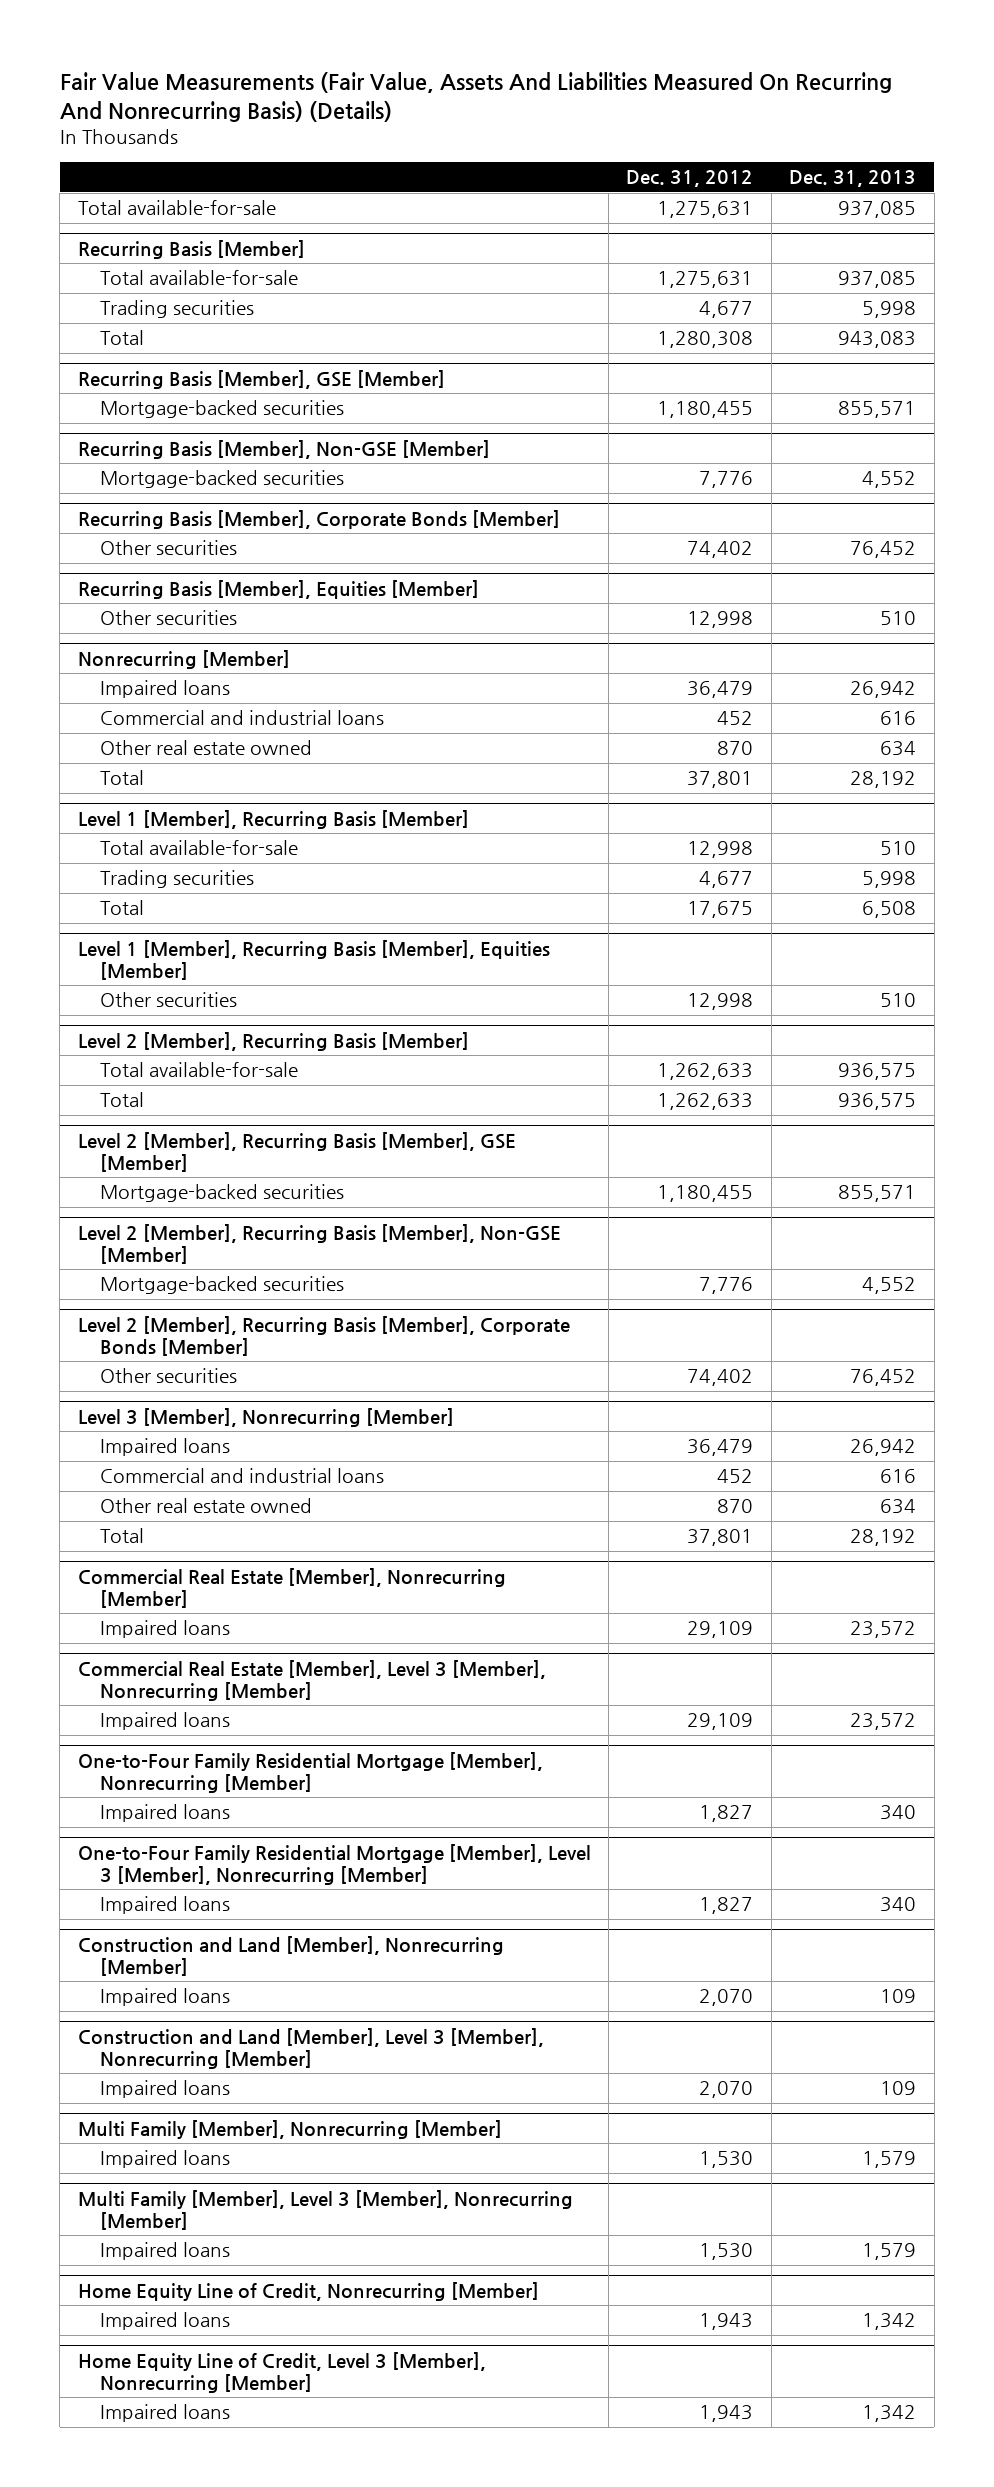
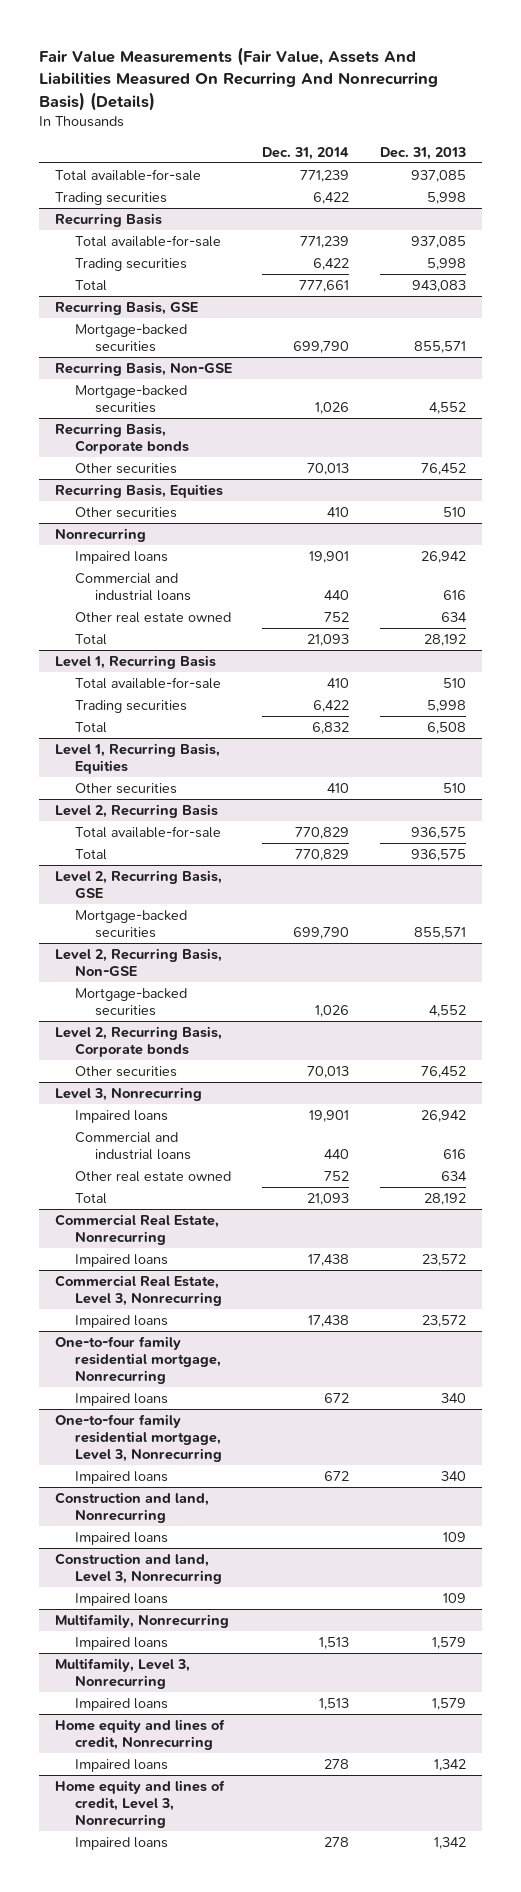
- | Dec. 31, 2012 | Dec. 31, 2013
+ | Dec. 31, 2014 | Dec. 31, 2013
- Recurring Basis [Member]
+ Trading securities | 6,422 | 5,998
+ Recurring Basis
- Recurring Basis [Member], GSE [Member]
+ Recurring Basis, GSE
- Recurring Basis [Member], Non-GSE [Member]
+ Recurring Basis, Non-GSE
- Recurring Basis [Member], Corporate Bonds [Member]
+ Recurring Basis, Corporate bonds
- Recurring Basis [Member], Equities [Member]
+ Recurring Basis, Equities
- Nonrecurring [Member]
+ Nonrecurring
- Level 1 [Member], Recurring Basis [Member]
+ Level 1, Recurring Basis
- Level 1 [Member], Recurring Basis [Member], Equities [Member]
+ Level 1, Recurring Basis, Equities
- Level 2 [Member], Recurring Basis [Member]
+ Level 2, Recurring Basis
- Level 2 [Member], Recurring Basis [Member], GSE [Member]
+ Level 2, Recurring Basis, GSE
- Level 2 [Member], Recurring Basis [Member], Non-GSE [Member]
+ Level 2, Recurring Basis, Non-GSE
- Level 2 [Member], Recurring Basis [Member], Corporate Bonds [Member]
+ Level 2, Recurring Basis, Corporate bonds
- Level 3 [Member], Nonrecurring [Member]
+ Level 3, Nonrecurring
- Commercial Real Estate [Member], Nonrecurring [Member]
+ Commercial Real Estate, Nonrecurring
- Commercial Real Estate [Member], Level 3 [Member], Nonrecurring [Member]
+ Commercial Real Estate, Level 3, Nonrecurring
- One-to-Four Family Residential Mortgage [Member], Nonrecurring [Member]
+ One-to-four family residential mortgage, Nonrecurring
- One-to-Four Family Residential Mortgage [Member], Level 3 [Member], Nonrecurring [Member]
+ One-to-four family residential mortgage, Level 3, Nonrecurring
- Construction and Land [Member], Nonrecurring [Member]
+ Construction and land, Nonrecurring
- Construction and Land [Member], Level 3 [Member], Nonrecurring [Member]
+ Construction and land, Level 3, Nonrecurring
- Multi Family [Member], Nonrecurring [Member]
+ Multifamily, Nonrecurring
- Multi Family [Member], Level 3 [Member], Nonrecurring [Member]
+ Multifamily, Level 3, Nonrecurring
- Home Equity Line of Credit, Nonrecurring [Member]
+ Home equity and lines of credit, Nonrecurring
- Home Equity Line of Credit, Level 3 [Member], Nonrecurring [Member]
+ Home equity and lines of credit, Level 3, Nonrecurring

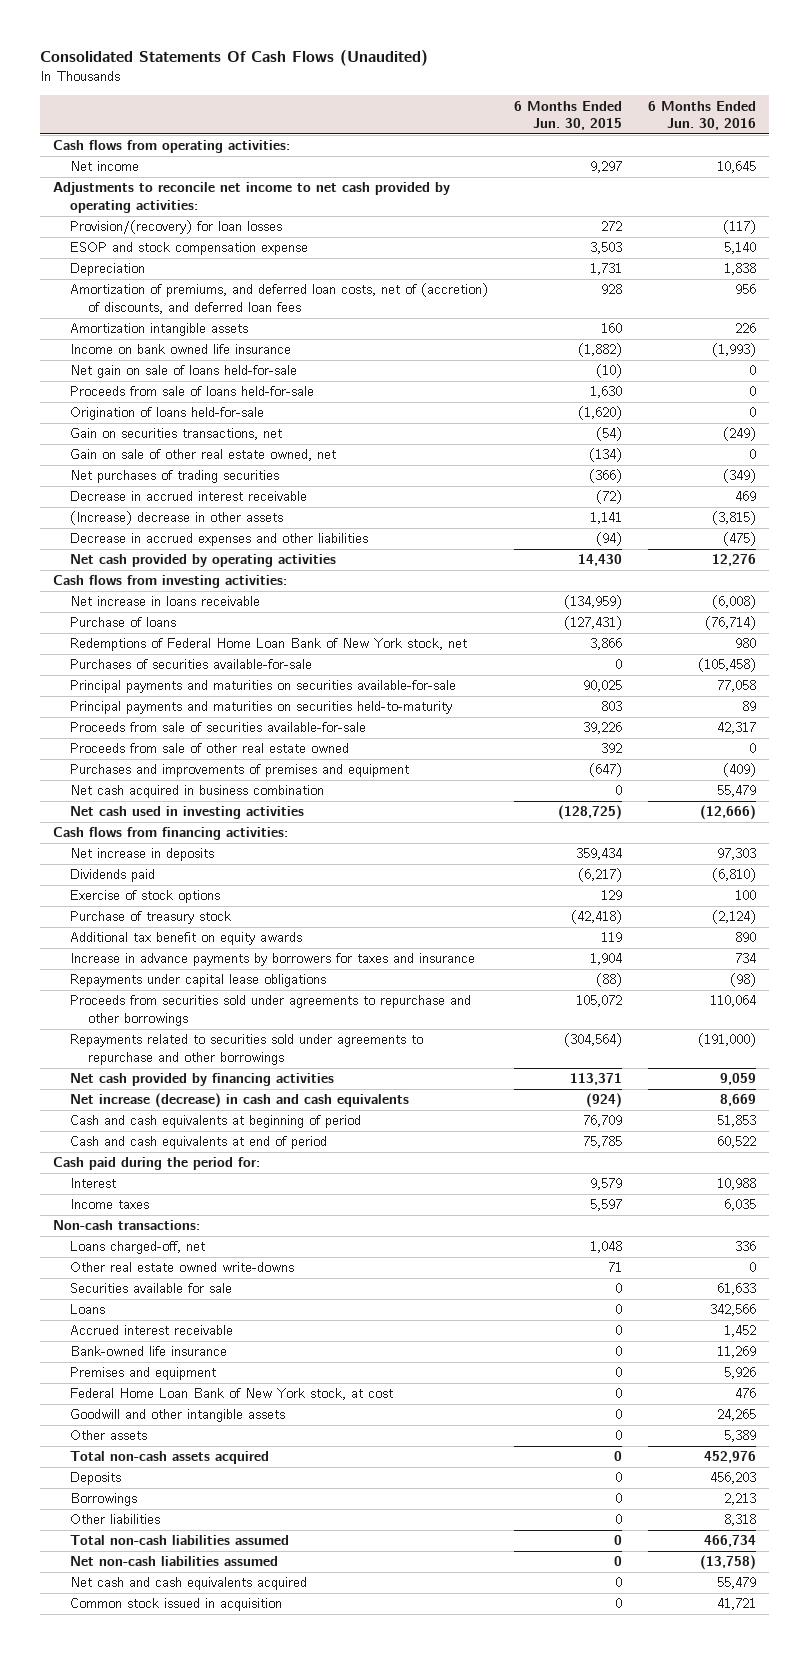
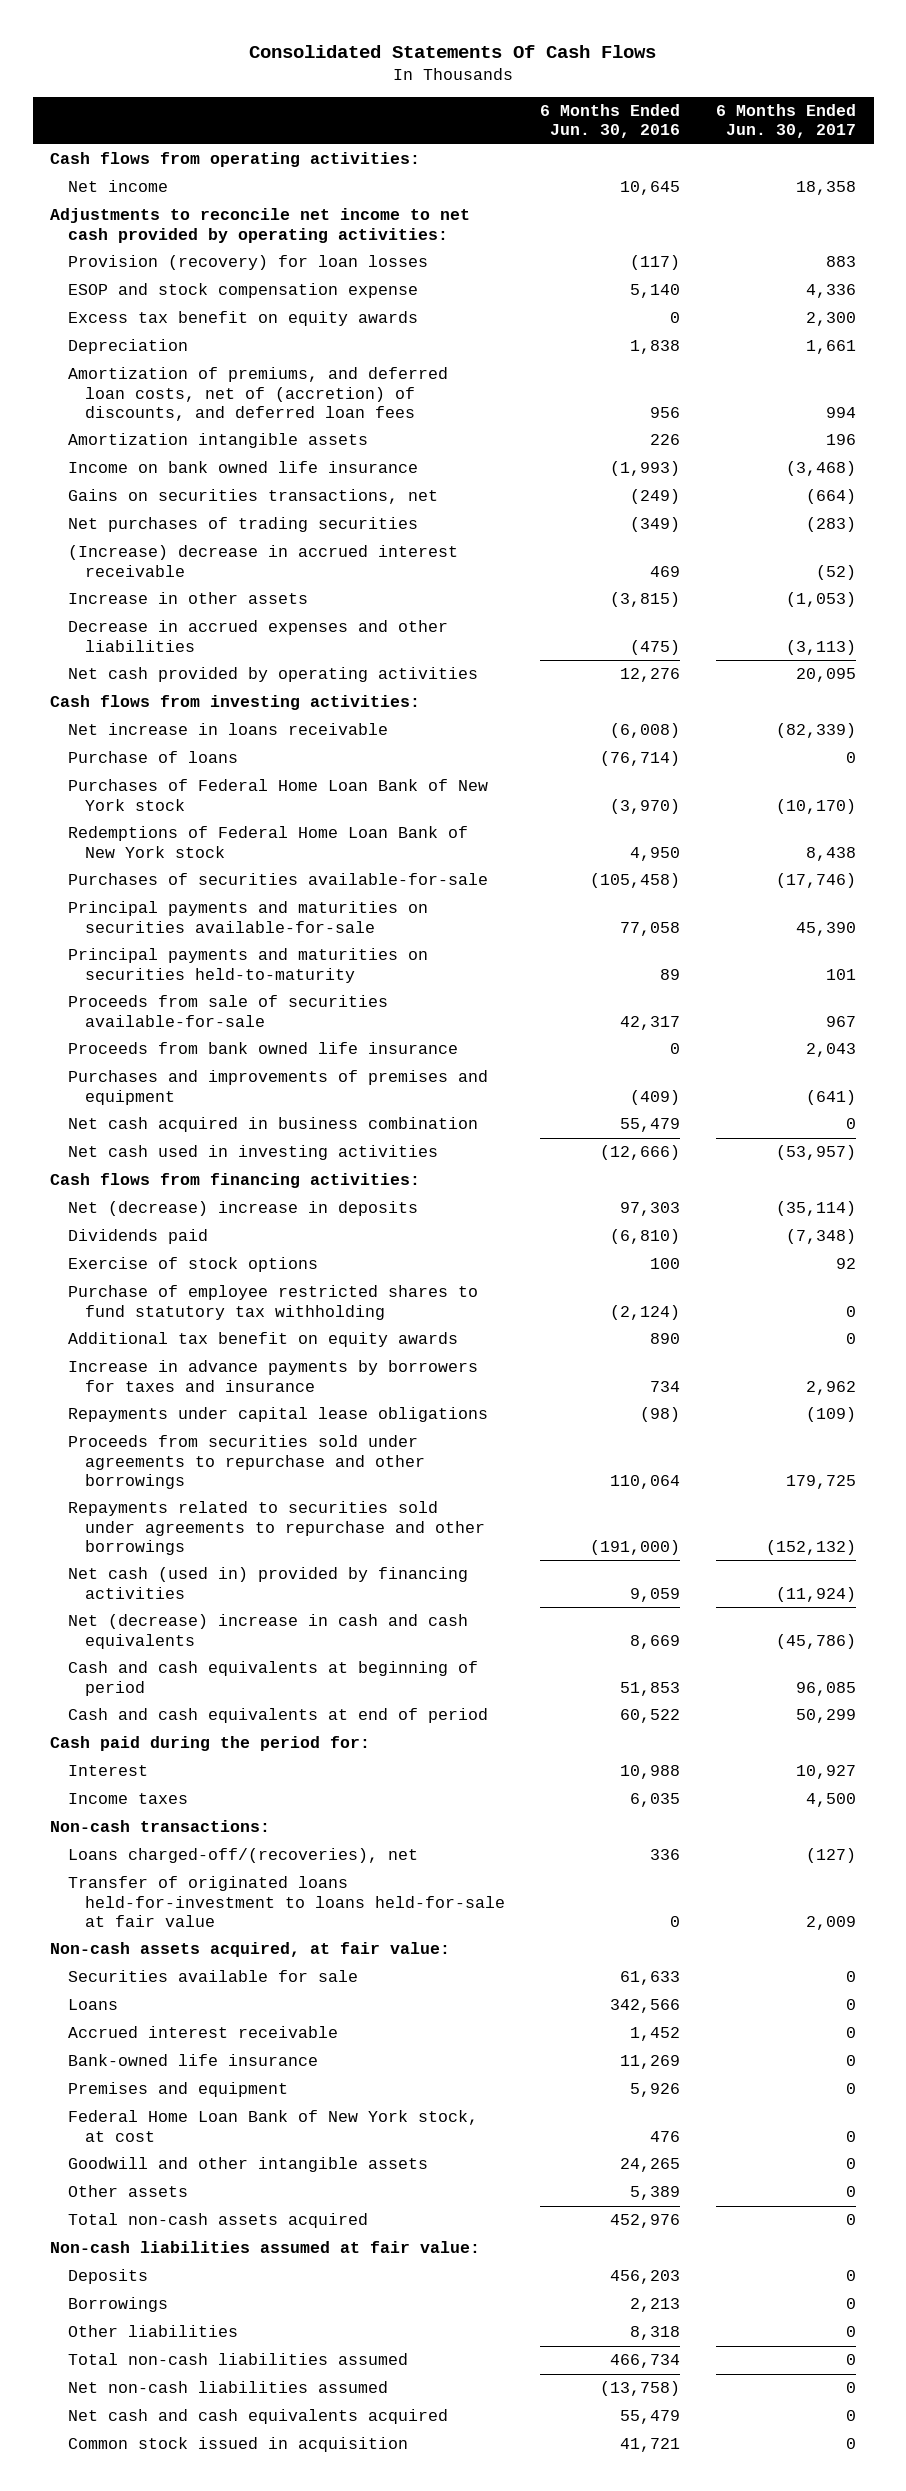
- Consolidated Statements Of Cash Flows (Unaudited)
+ Consolidated Statements Of Cash Flows
- | 6 Months Ended Jun. 30, 2015 | 6 Months Ended Jun. 30, 2016
+ | 6 Months Ended Jun. 30, 2016 | 6 Months Ended Jun. 30, 2017
- Provision/(recovery) for loan losses | 272 | (117)
+ Provision (recovery) for loan losses | (117) | 883
+ Excess tax benefit on equity awards | 0 | 2,300
- Net gain on sale of loans held-for-sale | (10) | 0
- Proceeds from sale of loans held-for-sale | 1,630 | 0
- Origination of loans held-for-sale | (1,620) | 0
- Gain on securities transactions, net | (54) | (249)
- Gain on sale of other real estate owned, net | (134) | 0
+ Gains on securities transactions, net | (249) | (664)
- Decrease in accrued interest receivable | (72) | 469
- (Increase) decrease in other assets | 1,141 | (3,815)
+ (Increase) decrease in accrued interest receivable | 469 | (52)
+ Increase in other assets | (3,815) | (1,053)
- Redemptions of Federal Home Loan Bank of New York stock, net | 3,866 | 980
+ Purchases of Federal Home Loan Bank of New York stock | (3,970) | (10,170)
+ Redemptions of Federal Home Loan Bank of New York stock | 4,950 | 8,438
- Proceeds from sale of other real estate owned | 392 | 0
+ Proceeds from bank owned life insurance | 0 | 2,043
- Net increase in deposits | 359,434 | 97,303
+ Net (decrease) increase in deposits | 97,303 | (35,114)
- Purchase of treasury stock | (42,418) | (2,124)
+ Purchase of employee restricted shares to fund statutory tax withholding | (2,124) | 0
- Net cash provided by financing activities | 113,371 | 9,059
- Net increase (decrease) in cash and cash equivalents | (924) | 8,669
+ Net cash (used in) provided by financing activities | 9,059 | (11,924)
+ Net (decrease) increase in cash and cash equivalents | 8,669 | (45,786)
- Loans charged-off, net | 1,048 | 336
- Other real estate owned write-downs | 71 | 0
+ Loans charged-off/(recoveries), net | 336 | (127)
+ Transfer of originated loans held-for-investment to loans held-for-sale at fair value | 0 | 2,009
+ Non-cash assets acquired, at fair value:
+ Non-cash liabilities assumed at fair value:

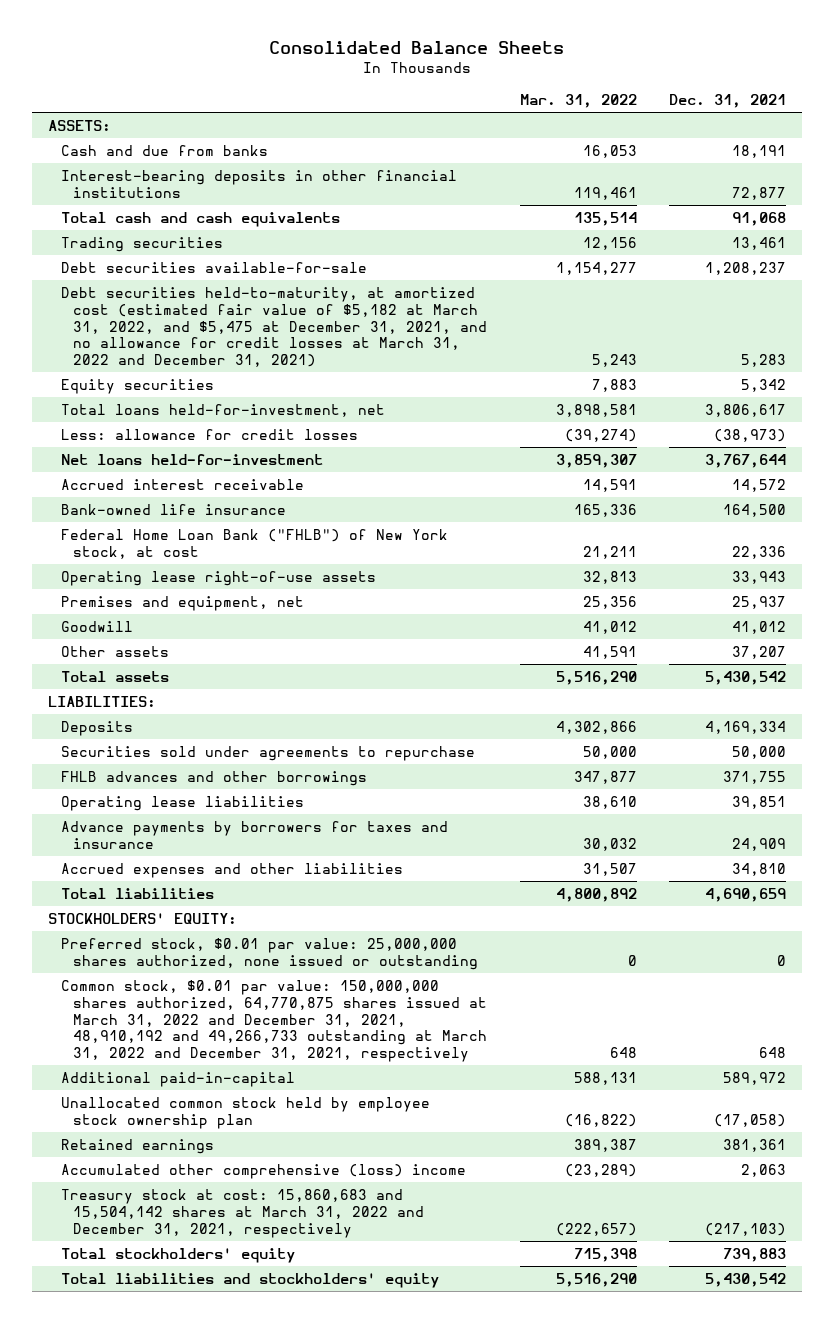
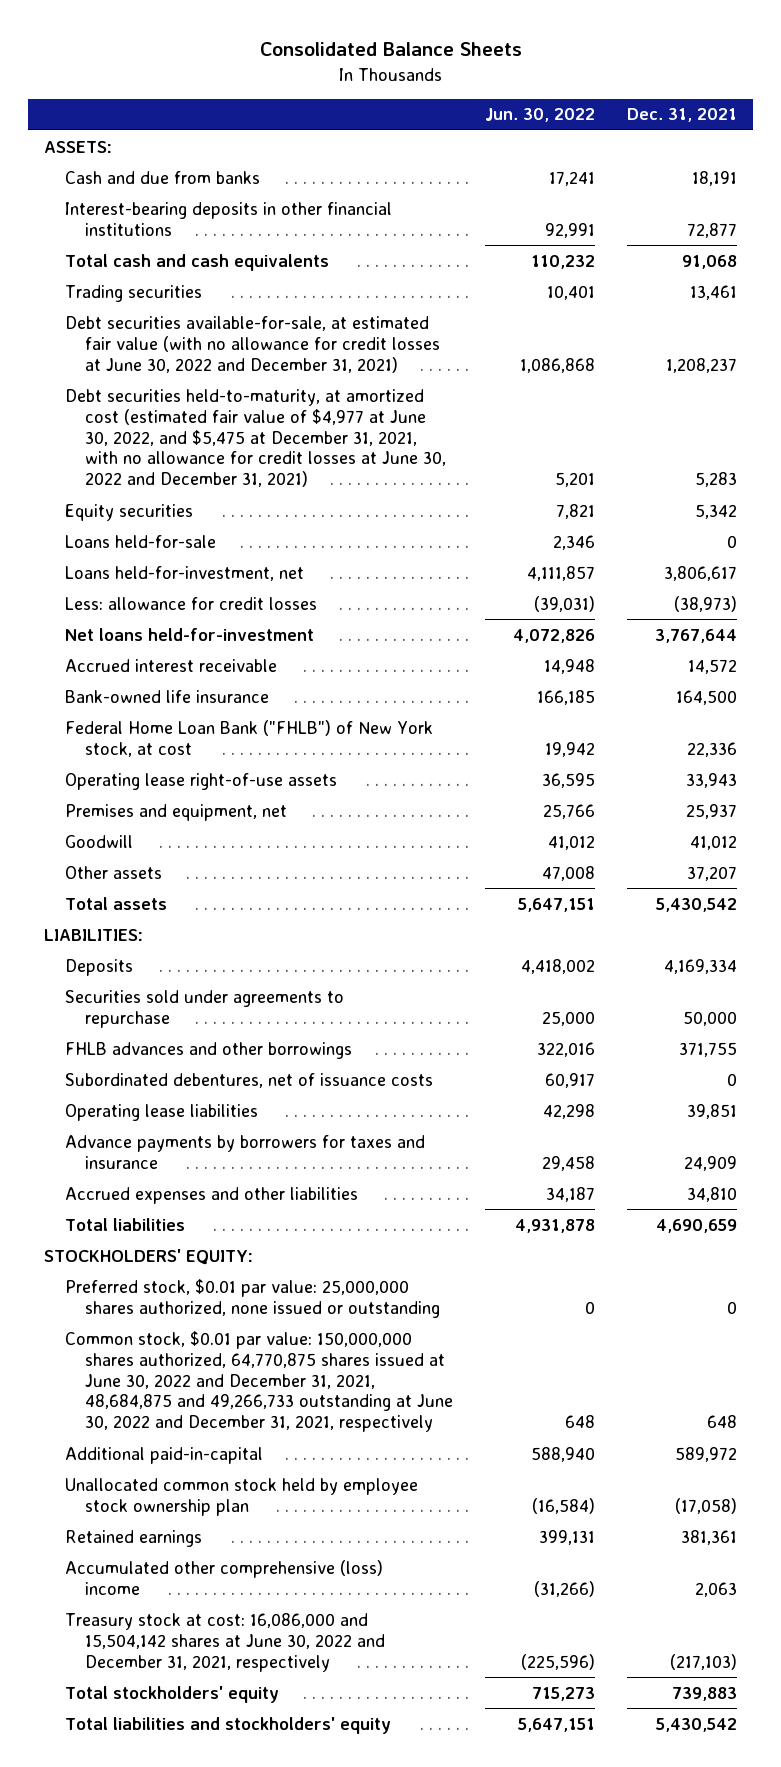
- | Mar. 31, 2022 | Dec. 31, 2021
+ | Jun. 30, 2022 | Dec. 31, 2021
- Debt securities available-for-sale | 1,154,277 | 1,208,237
- Debt securities held-to-maturity, at amortized cost (estimated fair value of $5,182 at March 31, 2022, and $5,475 at December 31, 2021, and no allowance for credit losses at March 31, 2022 and December 31, 2021) | 5,243 | 5,283
+ Debt securities available-for-sale, at estimated fair value (with no allowance for credit losses at June 30, 2022 and December 31, 2021) | 1,086,868 | 1,208,237
+ Debt securities held-to-maturity, at amortized cost (estimated fair value of $4,977 at June 30, 2022, and $5,475 at December 31, 2021, with no allowance for credit losses at June 30, 2022 and December 31, 2021) | 5,201 | 5,283
- Total loans held-for-investment, net | 3,898,581 | 3,806,617
+ Loans held-for-sale | 2,346 | 0
+ Loans held-for-investment, net | 4,111,857 | 3,806,617
+ Subordinated debentures, net of issuance costs | 60,917 | 0
- Common stock, $0.01 par value: 150,000,000 shares authorized, 64,770,875 shares issued at March 31, 2022 and December 31, 2021, 48,910,192 and 49,266,733 outstanding at March 31, 2022 and December 31, 2021, respectively | 648 | 648
+ Common stock, $0.01 par value: 150,000,000 shares authorized, 64,770,875 shares issued at June 30, 2022 and December 31, 2021, 48,684,875 and 49,266,733 outstanding at June 30, 2022 and December 31, 2021, respectively | 648 | 648
- Treasury stock at cost: 15,860,683 and 15,504,142 shares at March 31, 2022 and December 31, 2021, respectively | (222,657) | (217,103)
+ Treasury stock at cost: 16,086,000 and 15,504,142 shares at June 30, 2022 and December 31, 2021, respectively | (225,596) | (217,103)

